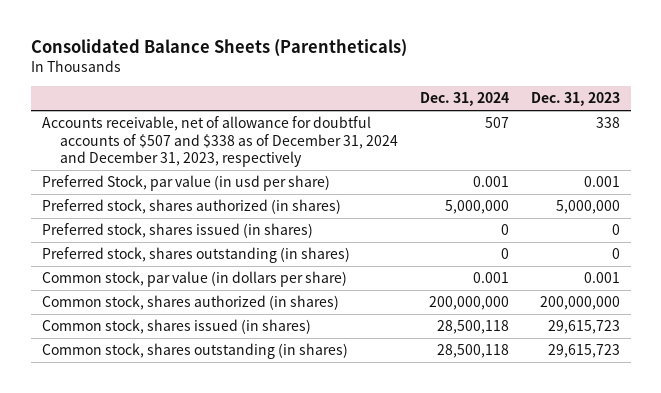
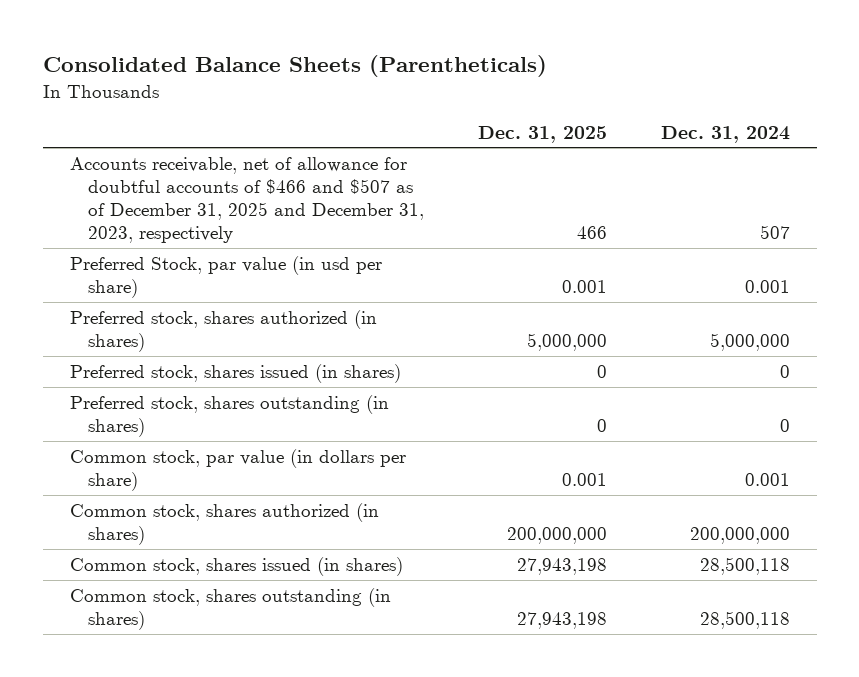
- | Dec. 31, 2024 | Dec. 31, 2023
+ | Dec. 31, 2025 | Dec. 31, 2024
- Accounts receivable, net of allowance for doubtful accounts of $507 and $338 as of December 31, 2024 and December 31, 2023, respectively | 507 | 338
+ Accounts receivable, net of allowance for doubtful accounts of $466 and $507 as of December 31, 2025 and December 31, 2023, respectively | 466 | 507

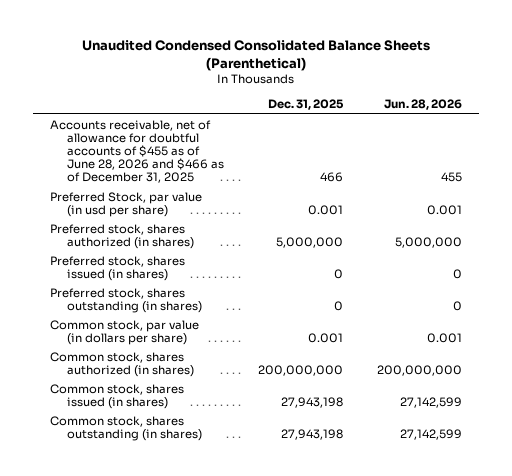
- Consolidated Balance Sheets (Parentheticals)
+ Unaudited Condensed Consolidated Balance Sheets (Parenthetical)
- | Dec. 31, 2025 | Dec. 31, 2024
+ | Dec. 31, 2025 | Jun. 28, 2026
- Accounts receivable, net of allowance for doubtful accounts of $466 and $507 as of December 31, 2025 and December 31, 2023, respectively | 466 | 507
+ Accounts receivable, net of allowance for doubtful accounts of $455 as of June 28, 2026 and $466 as of December 31, 2025 | 466 | 455

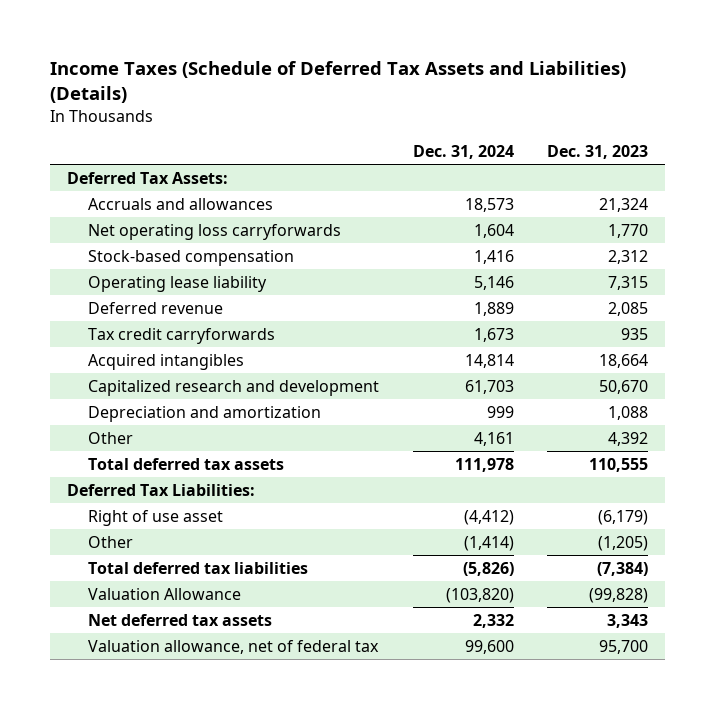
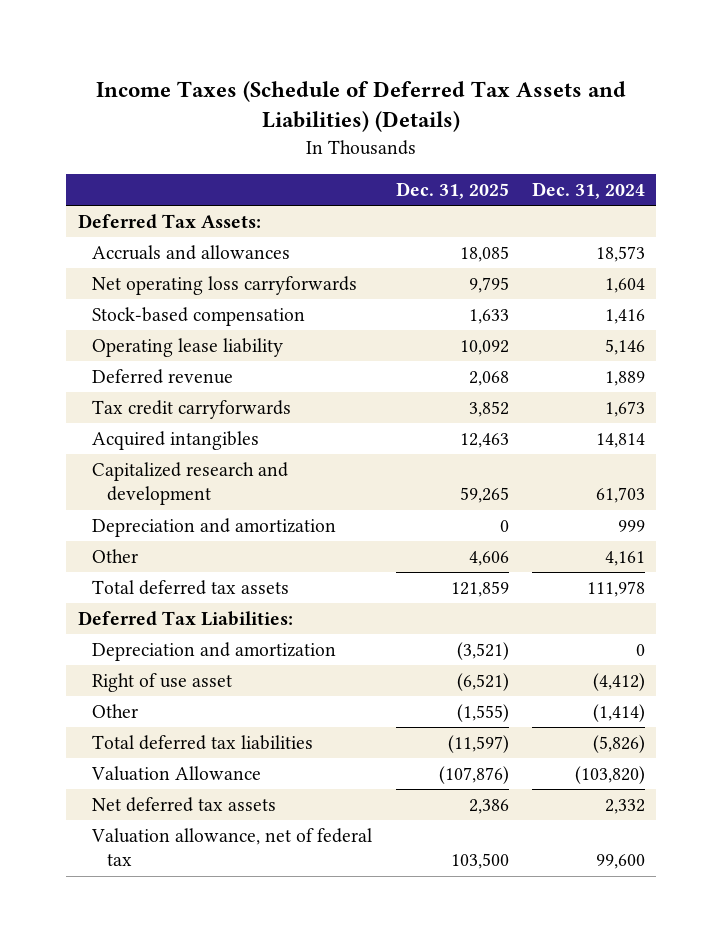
- | Dec. 31, 2024 | Dec. 31, 2023
+ | Dec. 31, 2025 | Dec. 31, 2024
+ Depreciation and amortization | (3,521) | 0

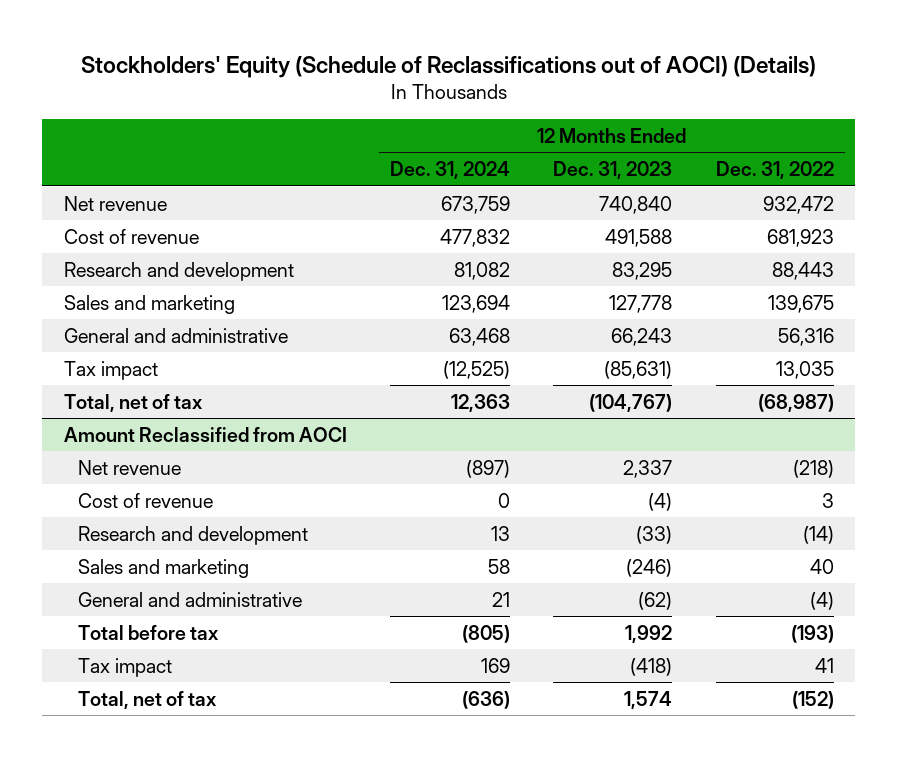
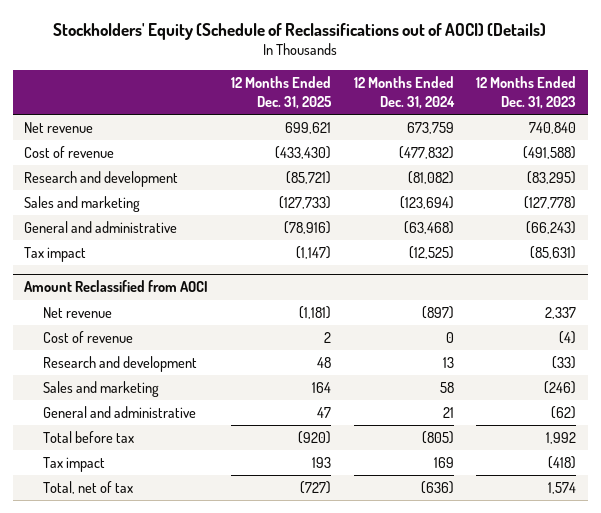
- | 12 Months Ended Dec. 31, 2024 | 12 Months Ended Dec. 31, 2023 | 12 Months Ended Dec. 31, 2022
+ | 12 Months Ended Dec. 31, 2025 | 12 Months Ended Dec. 31, 2024 | 12 Months Ended Dec. 31, 2023
- Cost of revenue | 477,832 | 491,588 | 681,923
- Research and development | 81,082 | 83,295 | 88,443
- Sales and marketing | 123,694 | 127,778 | 139,675
- General and administrative | 63,468 | 66,243 | 56,316
+ Cost of revenue | (433,430) | (477,832) | (491,588)
+ Research and development | (85,721) | (81,082) | (83,295)
+ Sales and marketing | (127,733) | (123,694) | (127,778)
+ General and administrative | (78,916) | (63,468) | (66,243)
- Total, net of tax | 12,363 | (104,767) | (68,987)

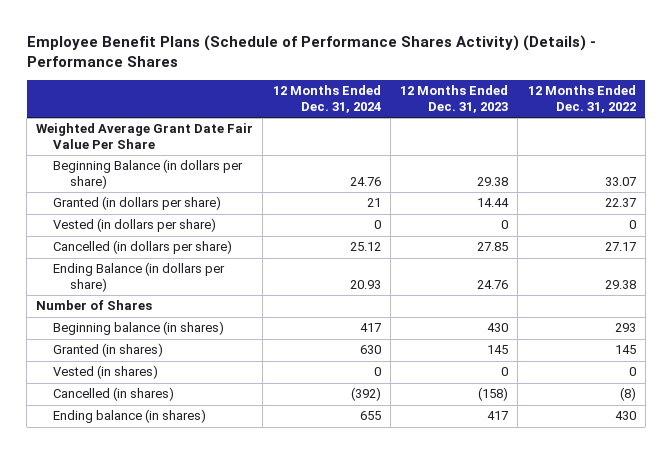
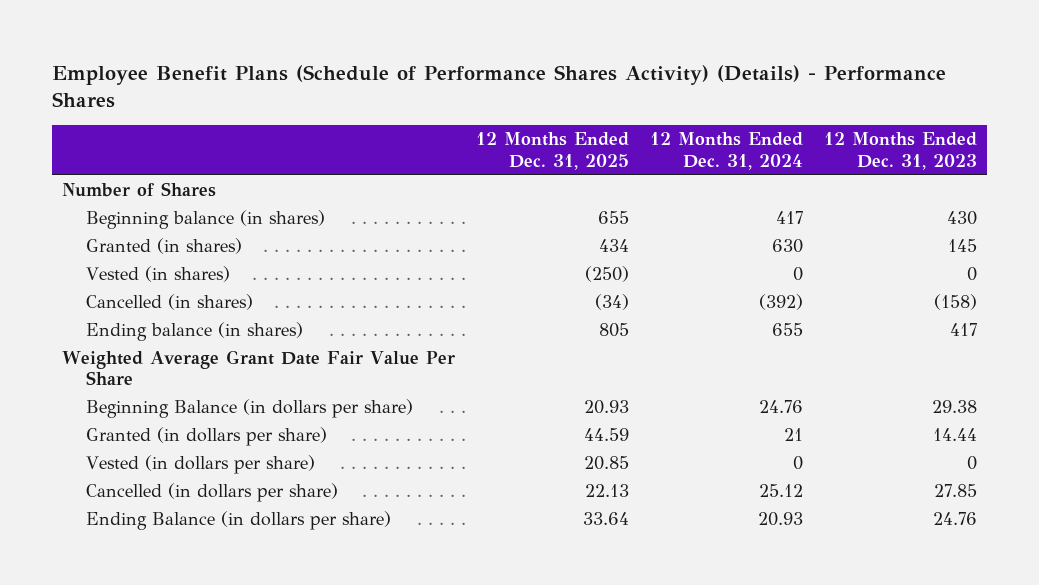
- | 12 Months Ended Dec. 31, 2024 | 12 Months Ended Dec. 31, 2023 | 12 Months Ended Dec. 31, 2022
+ | 12 Months Ended Dec. 31, 2025 | 12 Months Ended Dec. 31, 2024 | 12 Months Ended Dec. 31, 2023
moved down: Weighted Average Grant Date Fair Value Per Share
moved down: Beginning Balance (in dollars per share) | 20.93 | 24.76 | 29.38
moved down: Granted (in dollars per share) | 44.59 | 21 | 14.44
moved down: Vested (in dollars per share) | 20.85 | 0 | 0
moved down: Cancelled (in dollars per share) | 22.13 | 25.12 | 27.85
moved down: Ending Balance (in dollars per share) | 33.64 | 20.93 | 24.76

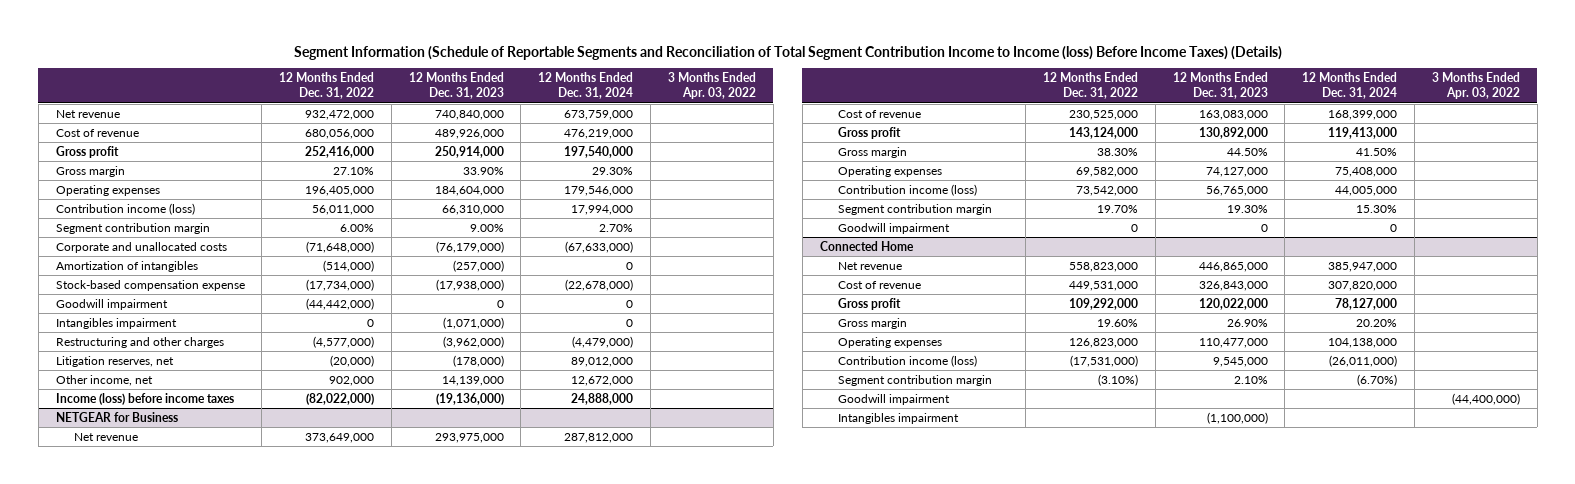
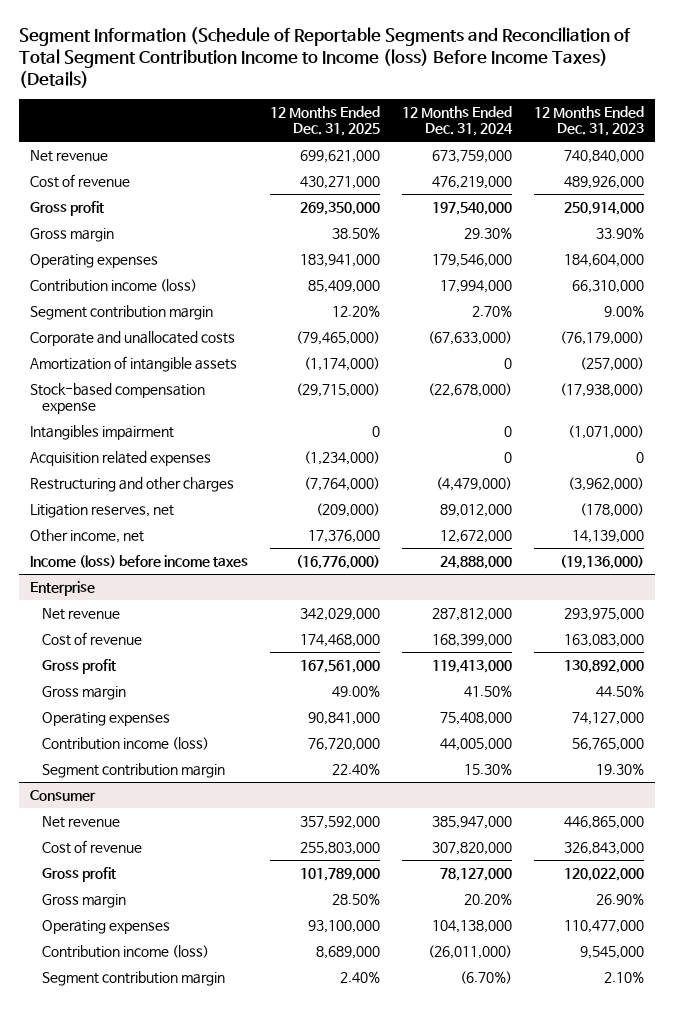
- | 12 Months Ended Dec. 31, 2022 | 12 Months Ended Dec. 31, 2023 | 12 Months Ended Dec. 31, 2024 | 3 Months Ended Apr. 03, 2022
+ | 12 Months Ended Dec. 31, 2025 | 12 Months Ended Dec. 31, 2024 | 12 Months Ended Dec. 31, 2023
- Amortization of intangibles | (514,000) | (257,000) | 0 |
+ Amortization of intangible assets | (1,174,000) | 0 | (257,000)
- Goodwill impairment | (44,442,000) | 0 | 0 |
+ Acquisition related expenses | (1,234,000) | 0 | 0
- NETGEAR for Business
+ Enterprise
- Goodwill impairment | 0 | 0 | 0 |
- Connected Home
+ Consumer
- Goodwill impairment | | | | (44,400,000)
- Intangibles impairment | | (1,100,000) | |

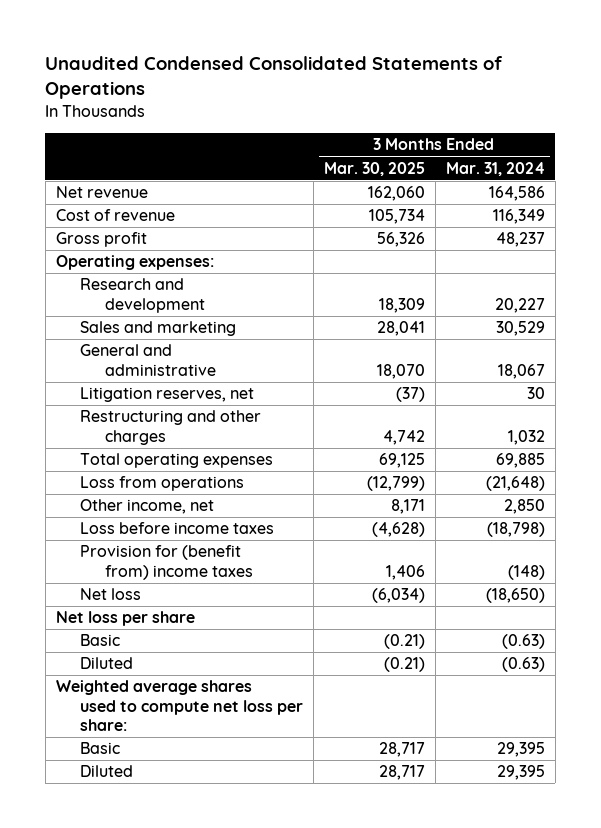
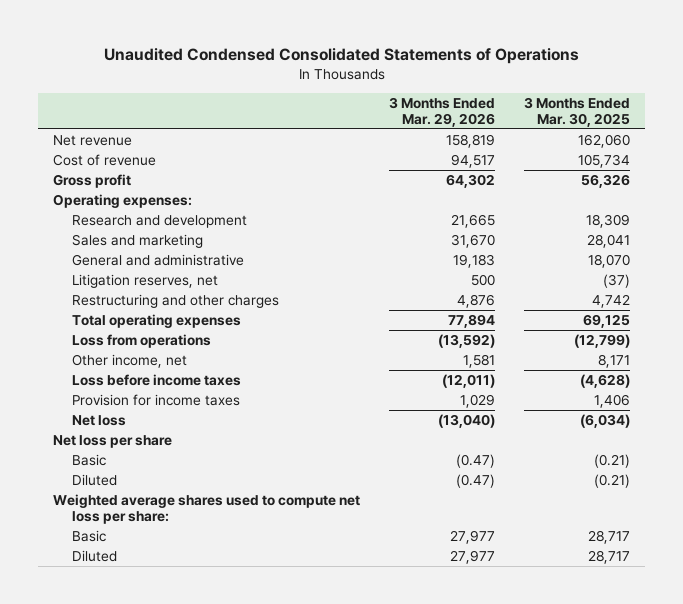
- | 3 Months Ended Mar. 30, 2025 | 3 Months Ended Mar. 31, 2024
+ | 3 Months Ended Mar. 29, 2026 | 3 Months Ended Mar. 30, 2025
- Provision for (benefit from) income taxes | 1,406 | (148)
+ Provision for income taxes | 1,029 | 1,406

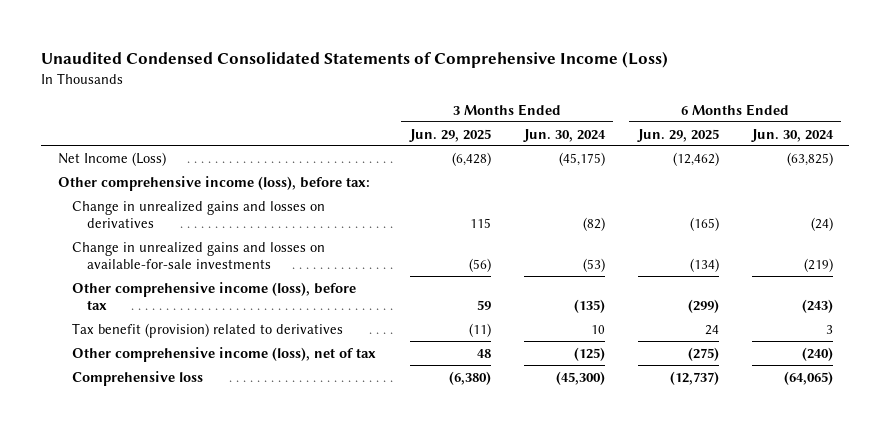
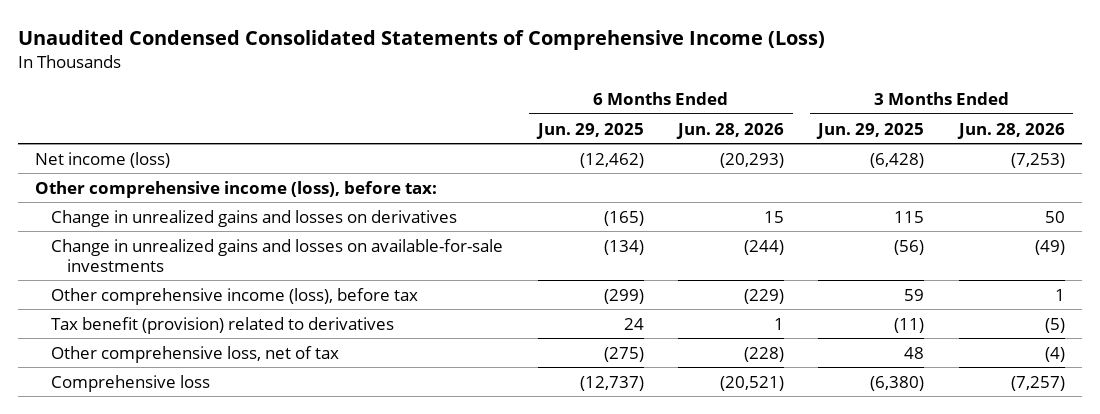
- | 3 Months Ended Jun. 29, 2025 | 3 Months Ended Jun. 30, 2024 | 6 Months Ended Jun. 29, 2025 | 6 Months Ended Jun. 30, 2024
+ | 6 Months Ended Jun. 29, 2025 | 6 Months Ended Jun. 28, 2026 | 3 Months Ended Jun. 29, 2025 | 3 Months Ended Jun. 28, 2026
- Net Income (Loss) | (6,428) | (45,175) | (12,462) | (63,825)
+ Net income (loss) | (12,462) | (20,293) | (6,428) | (7,253)
- Other comprehensive income (loss), net of tax | 48 | (125) | (275) | (240)
+ Other comprehensive loss, net of tax | (275) | (228) | 48 | (4)

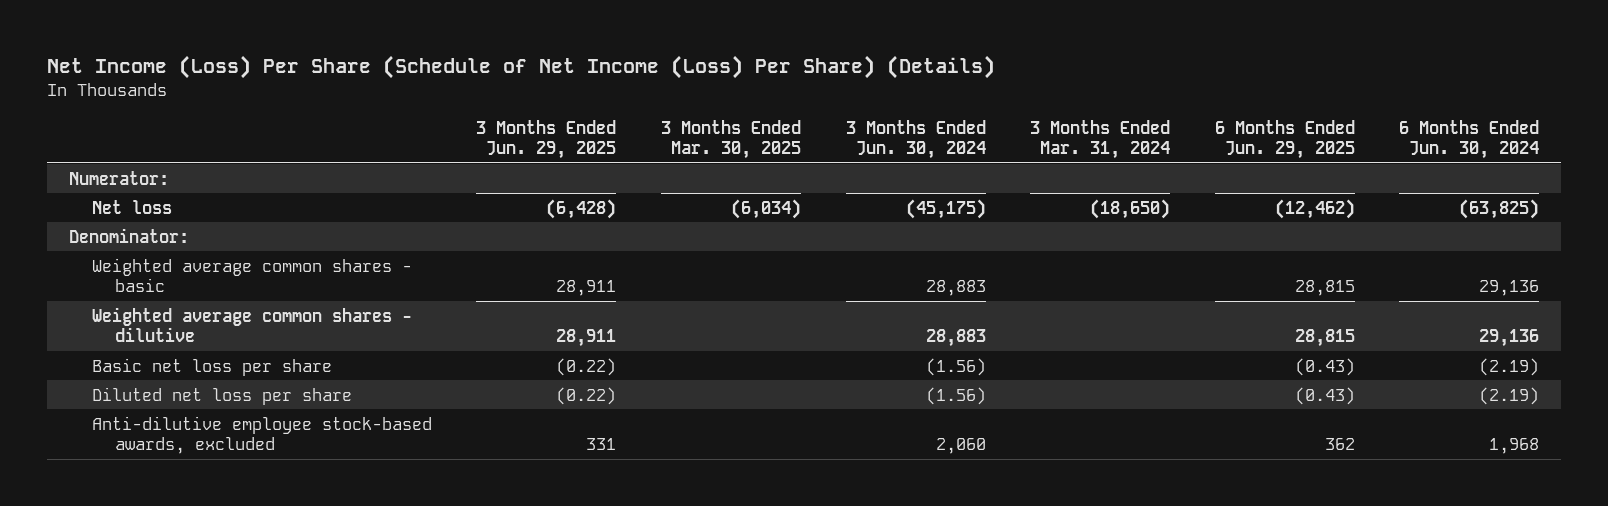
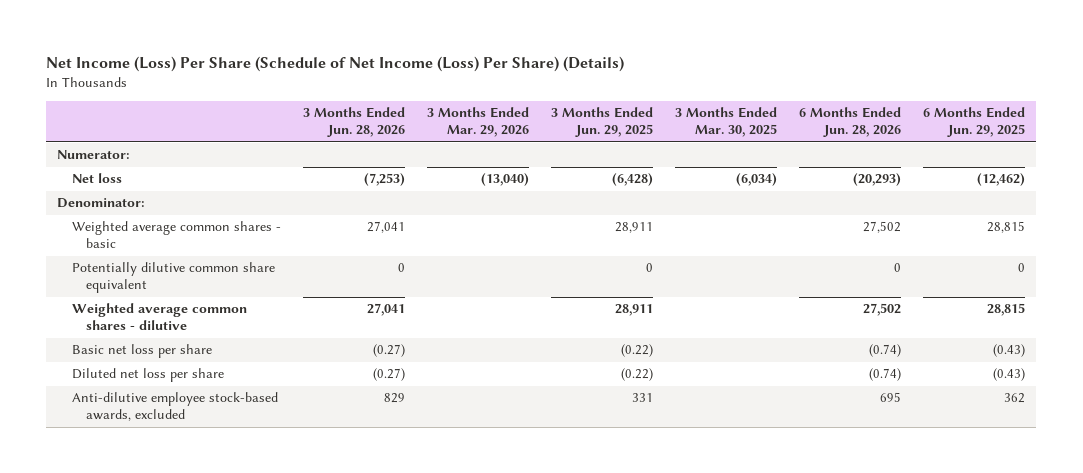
- | 3 Months Ended Jun. 29, 2025 | 3 Months Ended Mar. 30, 2025 | 3 Months Ended Jun. 30, 2024 | 3 Months Ended Mar. 31, 2024 | 6 Months Ended Jun. 29, 2025 | 6 Months Ended Jun. 30, 2024
+ | 3 Months Ended Jun. 28, 2026 | 3 Months Ended Mar. 29, 2026 | 3 Months Ended Jun. 29, 2025 | 3 Months Ended Mar. 30, 2025 | 6 Months Ended Jun. 28, 2026 | 6 Months Ended Jun. 29, 2025
+ Potentially dilutive common share equivalent | 0 | | 0 | | 0 | 0

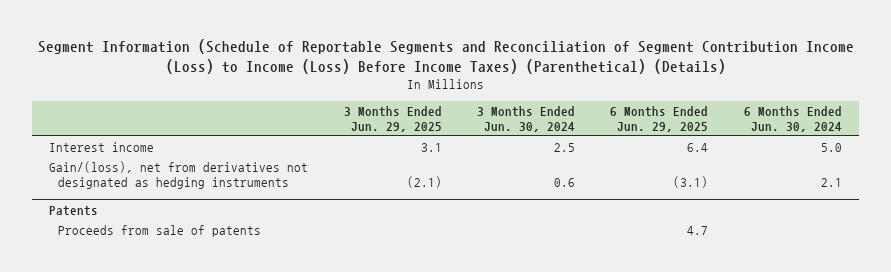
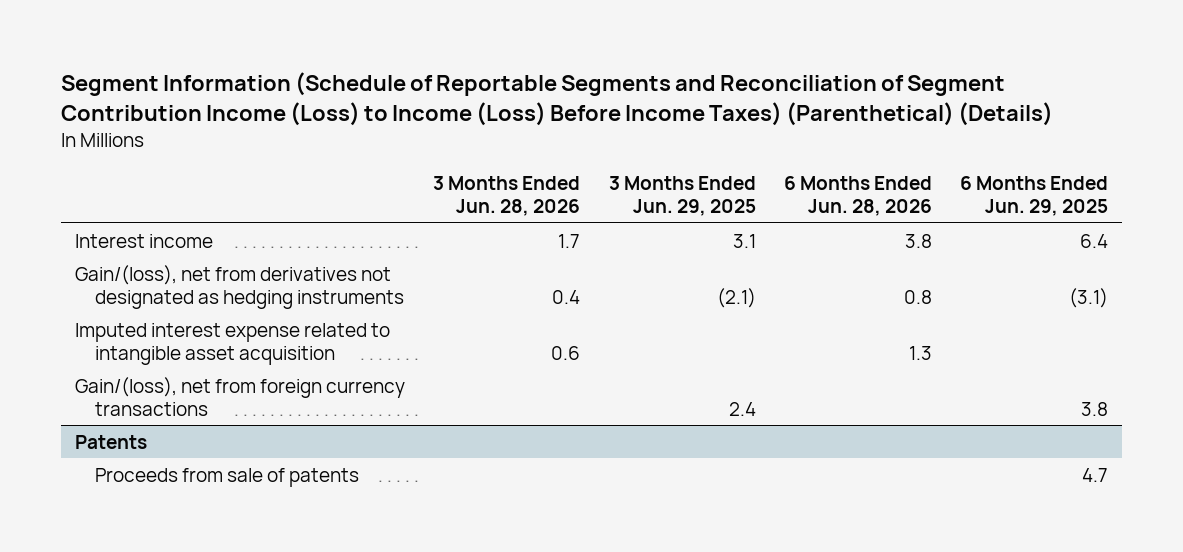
- | 3 Months Ended Jun. 29, 2025 | 3 Months Ended Jun. 30, 2024 | 6 Months Ended Jun. 29, 2025 | 6 Months Ended Jun. 30, 2024
+ | 3 Months Ended Jun. 28, 2026 | 3 Months Ended Jun. 29, 2025 | 6 Months Ended Jun. 28, 2026 | 6 Months Ended Jun. 29, 2025
+ Imputed interest expense related to intangible asset acquisition | 0.6 | | 1.3 |
+ Gain/(loss), net from foreign currency transactions | | 2.4 | | 3.8

